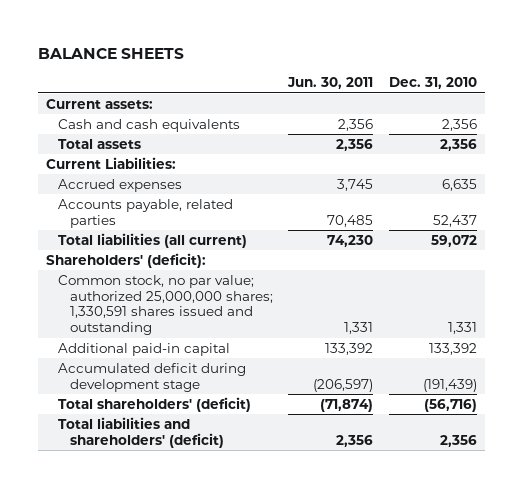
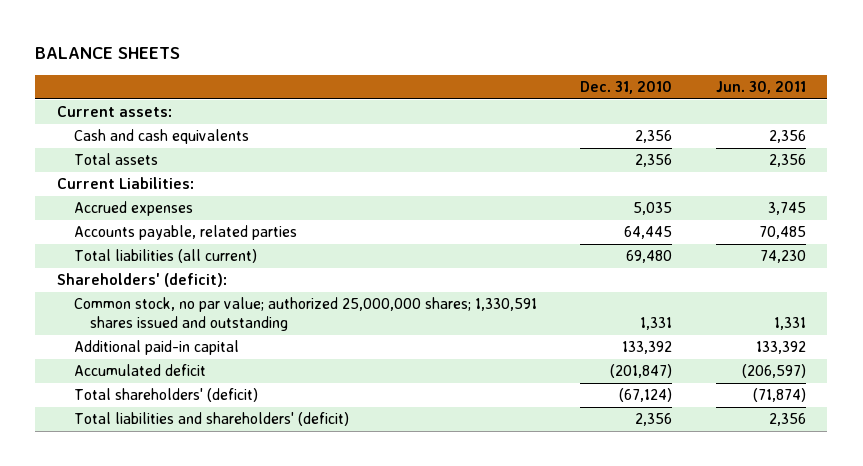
- | Jun. 30, 2011 | Dec. 31, 2010
+ | Dec. 31, 2010 | Jun. 30, 2011
- Accrued expenses | 3,745 | 6,635
- Accounts payable, related parties | 70,485 | 52,437
- Total liabilities (all current) | 74,230 | 59,072
+ Accrued expenses | 5,035 | 3,745
+ Accounts payable, related parties | 64,445 | 70,485
+ Total liabilities (all current) | 69,480 | 74,230
- Accumulated deficit during development stage | (206,597) | (191,439)
- Total shareholders' (deficit) | (71,874) | (56,716)
+ Accumulated deficit | (201,847) | (206,597)
+ Total shareholders' (deficit) | (67,124) | (71,874)

